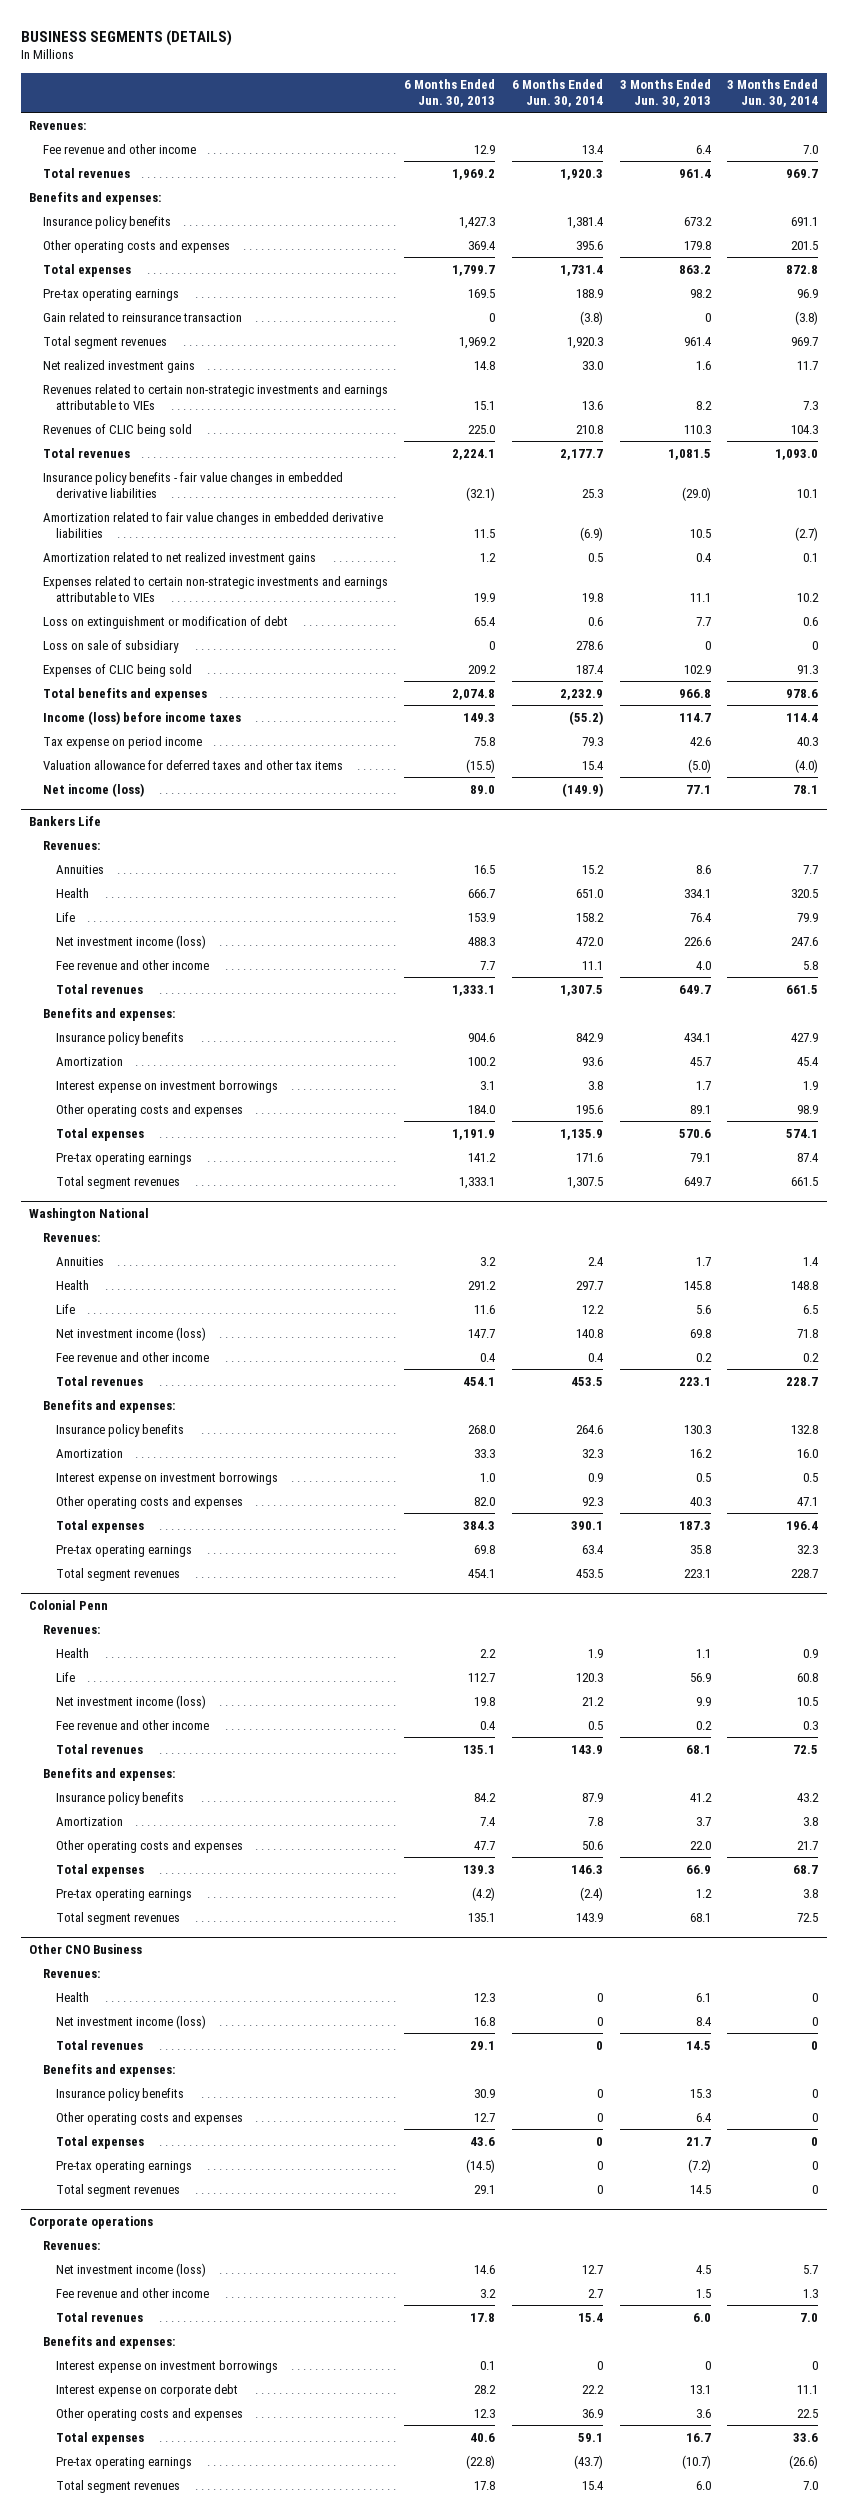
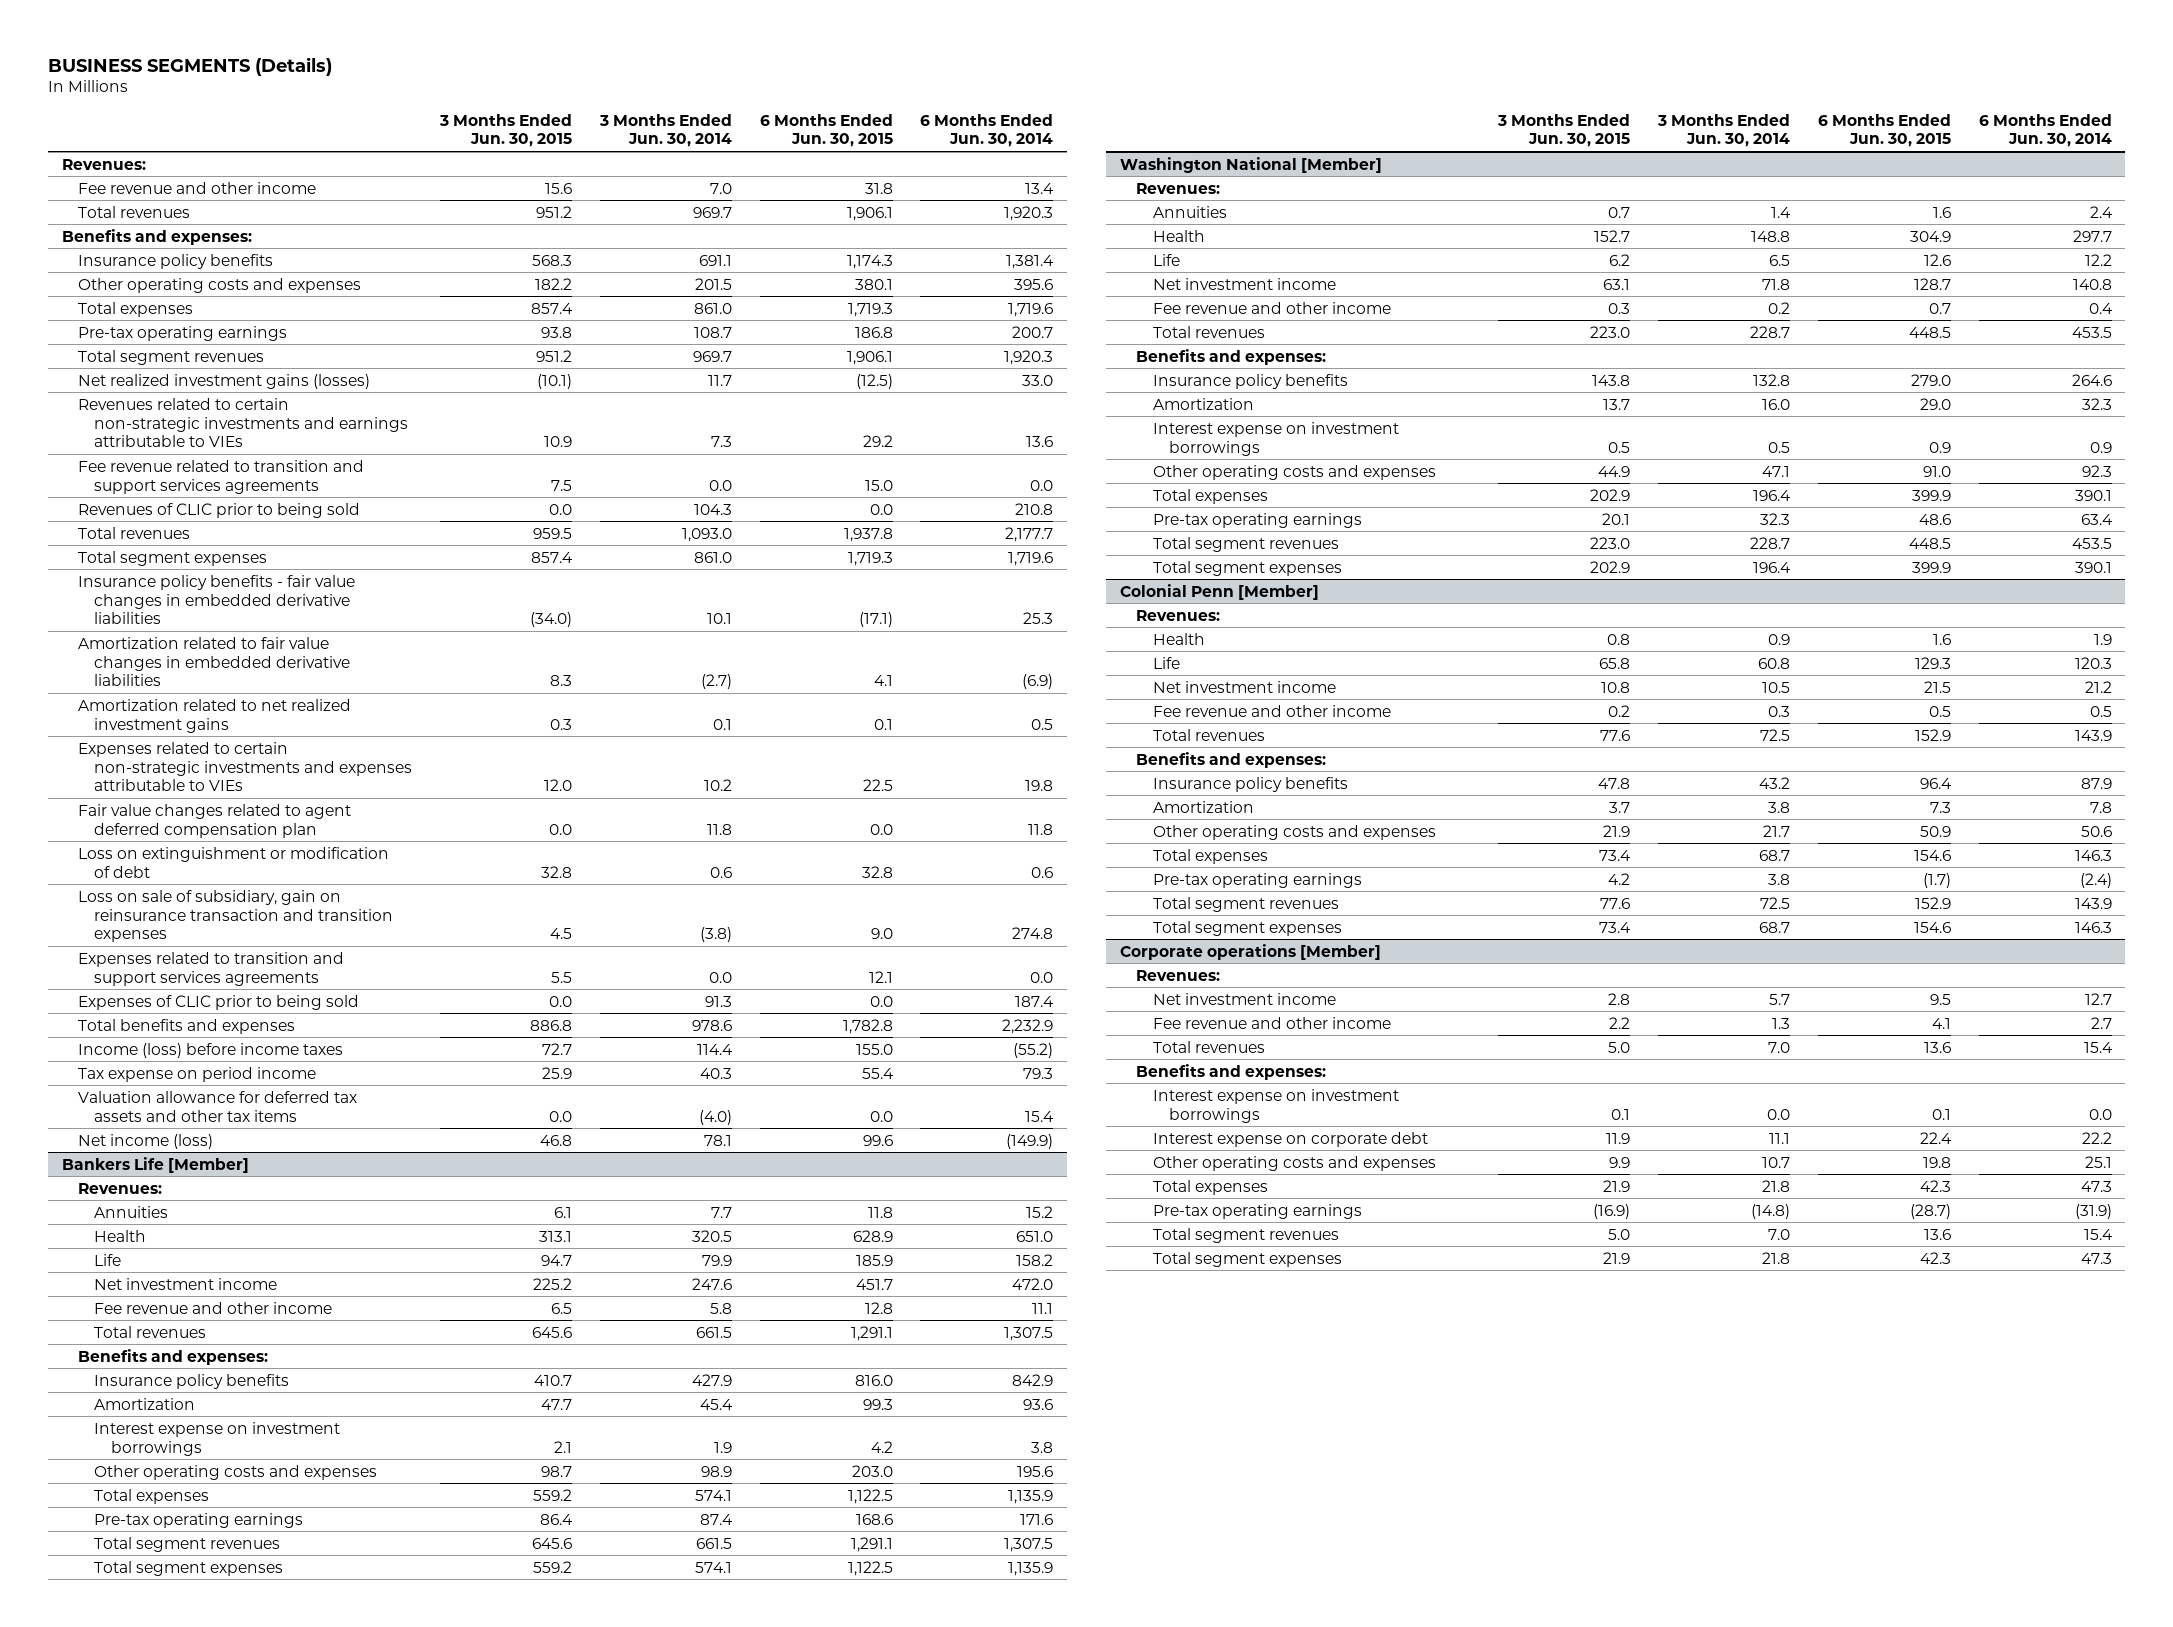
- BUSINESS SEGMENTS (DETAILS)
+ BUSINESS SEGMENTS (Details)
- | 6 Months Ended Jun. 30, 2013 | 6 Months Ended Jun. 30, 2014 | 3 Months Ended Jun. 30, 2013 | 3 Months Ended Jun. 30, 2014
+ | 3 Months Ended Jun. 30, 2015 | 3 Months Ended Jun. 30, 2014 | 6 Months Ended Jun. 30, 2015 | 6 Months Ended Jun. 30, 2014
- Total expenses | 1,799.7 | 1,731.4 | 863.2 | 872.8
- Pre-tax operating earnings | 169.5 | 188.9 | 98.2 | 96.9
- Gain related to reinsurance transaction | 0 | (3.8) | 0 | (3.8)
+ Total expenses | 857.4 | 861.0 | 1,719.3 | 1,719.6
+ Pre-tax operating earnings | 93.8 | 108.7 | 186.8 | 200.7
- Net realized investment gains | 14.8 | 33.0 | 1.6 | 11.7
+ Net realized investment gains (losses) | (10.1) | 11.7 | (12.5) | 33.0
- Revenues of CLIC being sold | 225.0 | 210.8 | 110.3 | 104.3
+ Fee revenue related to transition and support services agreements | 7.5 | 0.0 | 15.0 | 0.0
+ Revenues of CLIC prior to being sold | 0.0 | 104.3 | 0.0 | 210.8
+ Total segment expenses | 857.4 | 861.0 | 1,719.3 | 1,719.6
- Expenses related to certain non-strategic investments and earnings attributable to VIEs | 19.9 | 19.8 | 11.1 | 10.2
+ Expenses related to certain non-strategic investments and expenses attributable to VIEs | 12.0 | 10.2 | 22.5 | 19.8
+ Fair value changes related to agent deferred compensation plan | 0.0 | 11.8 | 0.0 | 11.8
- Loss on sale of subsidiary | 0 | 278.6 | 0 | 0
- Expenses of CLIC being sold | 209.2 | 187.4 | 102.9 | 91.3
+ Loss on sale of subsidiary, gain on reinsurance transaction and transition expenses | 4.5 | (3.8) | 9.0 | 274.8
+ Expenses related to transition and support services agreements | 5.5 | 0.0 | 12.1 | 0.0
+ Expenses of CLIC prior to being sold | 0.0 | 91.3 | 0.0 | 187.4
- Valuation allowance for deferred taxes and other tax items | (15.5) | 15.4 | (5.0) | (4.0)
+ Valuation allowance for deferred tax assets and other tax items | 0.0 | (4.0) | 0.0 | 15.4
- Bankers Life
+ Bankers Life [Member]
- Net investment income (loss) | 488.3 | 472.0 | 226.6 | 247.6
+ Net investment income | 225.2 | 247.6 | 451.7 | 472.0
- Washington National
+ Total segment expenses | 559.2 | 574.1 | 1,122.5 | 1,135.9
+ Washington National [Member]
- Net investment income (loss) | 147.7 | 140.8 | 69.8 | 71.8
+ Net investment income | 63.1 | 71.8 | 128.7 | 140.8
- Colonial Penn
+ Total segment expenses | 202.9 | 196.4 | 399.9 | 390.1
+ Colonial Penn [Member]
- Net investment income (loss) | 19.8 | 21.2 | 9.9 | 10.5
+ Net investment income | 10.8 | 10.5 | 21.5 | 21.2
- Other CNO Business
- Revenues:
- Health | 12.3 | 0 | 6.1 | 0
- Net investment income (loss) | 16.8 | 0 | 8.4 | 0
- Total revenues | 29.1 | 0 | 14.5 | 0
- Benefits and expenses:
- Insurance policy benefits | 30.9 | 0 | 15.3 | 0
- Other operating costs and expenses | 12.7 | 0 | 6.4 | 0
- Total expenses | 43.6 | 0 | 21.7 | 0
- Pre-tax operating earnings | (14.5) | 0 | (7.2) | 0
- Total segment revenues | 29.1 | 0 | 14.5 | 0
- Corporate operations
+ Total segment expenses | 73.4 | 68.7 | 154.6 | 146.3
+ Corporate operations [Member]
- Net investment income (loss) | 14.6 | 12.7 | 4.5 | 5.7
+ Net investment income | 2.8 | 5.7 | 9.5 | 12.7
- Interest expense on investment borrowings | 0.1 | 0 | 0 | 0
+ Interest expense on investment borrowings | 0.1 | 0.0 | 0.1 | 0.0
- Other operating costs and expenses | 12.3 | 36.9 | 3.6 | 22.5
- Total expenses | 40.6 | 59.1 | 16.7 | 33.6
- Pre-tax operating earnings | (22.8) | (43.7) | (10.7) | (26.6)
+ Other operating costs and expenses | 9.9 | 10.7 | 19.8 | 25.1
+ Total expenses | 21.9 | 21.8 | 42.3 | 47.3
+ Pre-tax operating earnings | (16.9) | (14.8) | (28.7) | (31.9)
+ Total segment expenses | 21.9 | 21.8 | 42.3 | 47.3

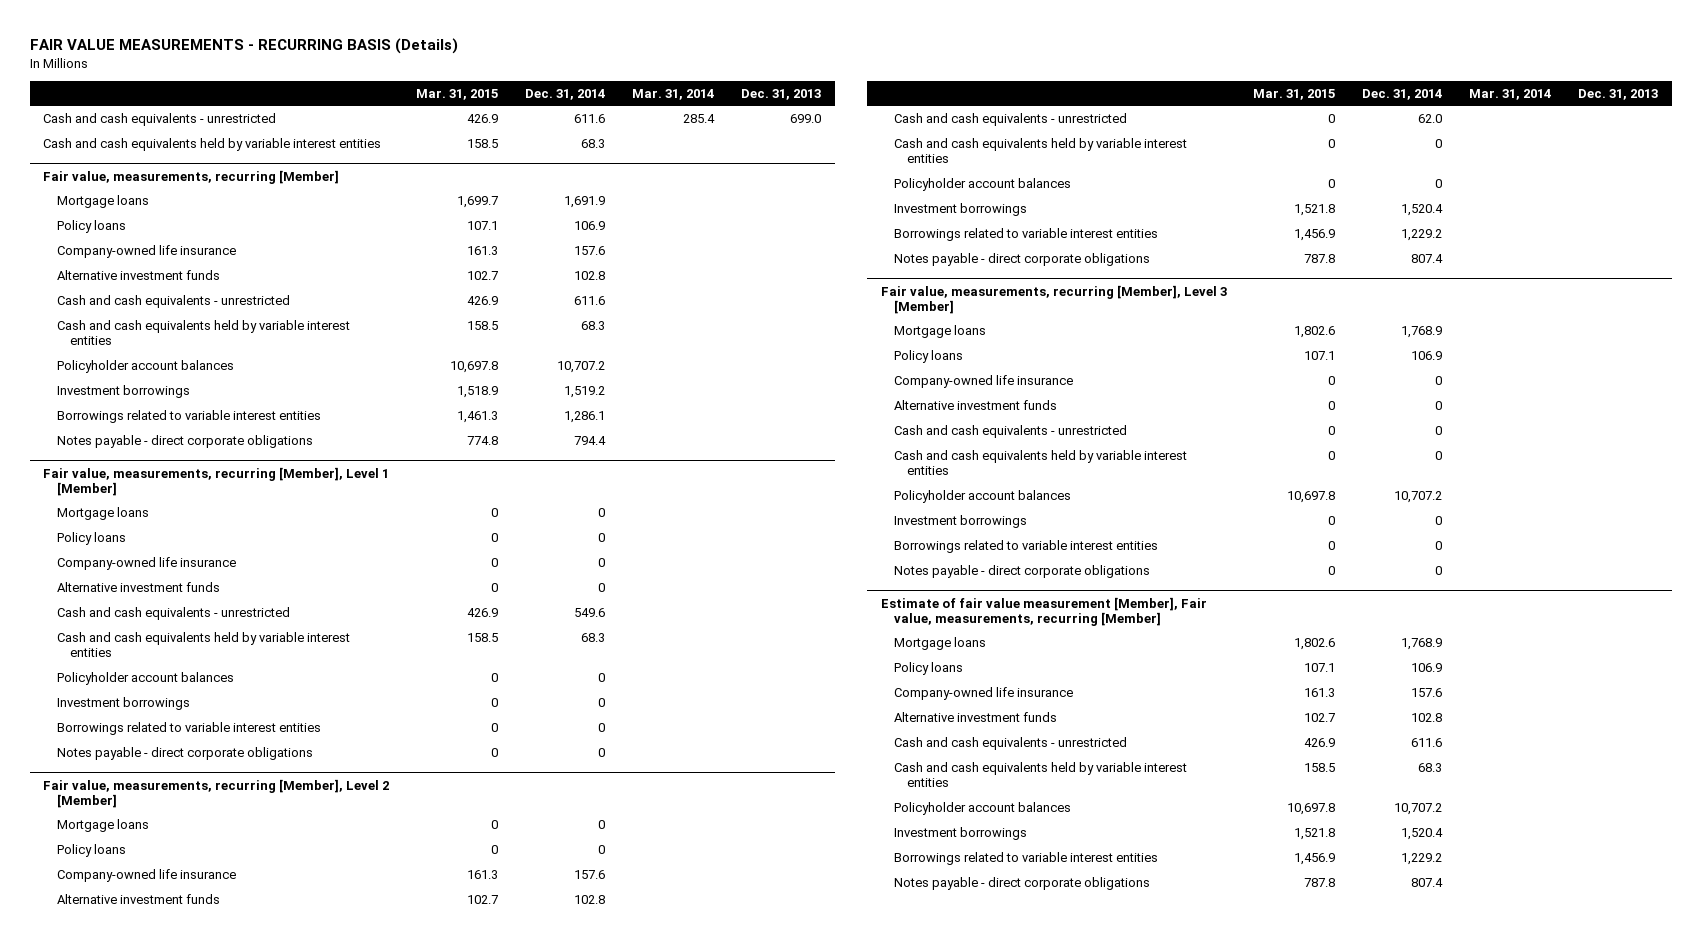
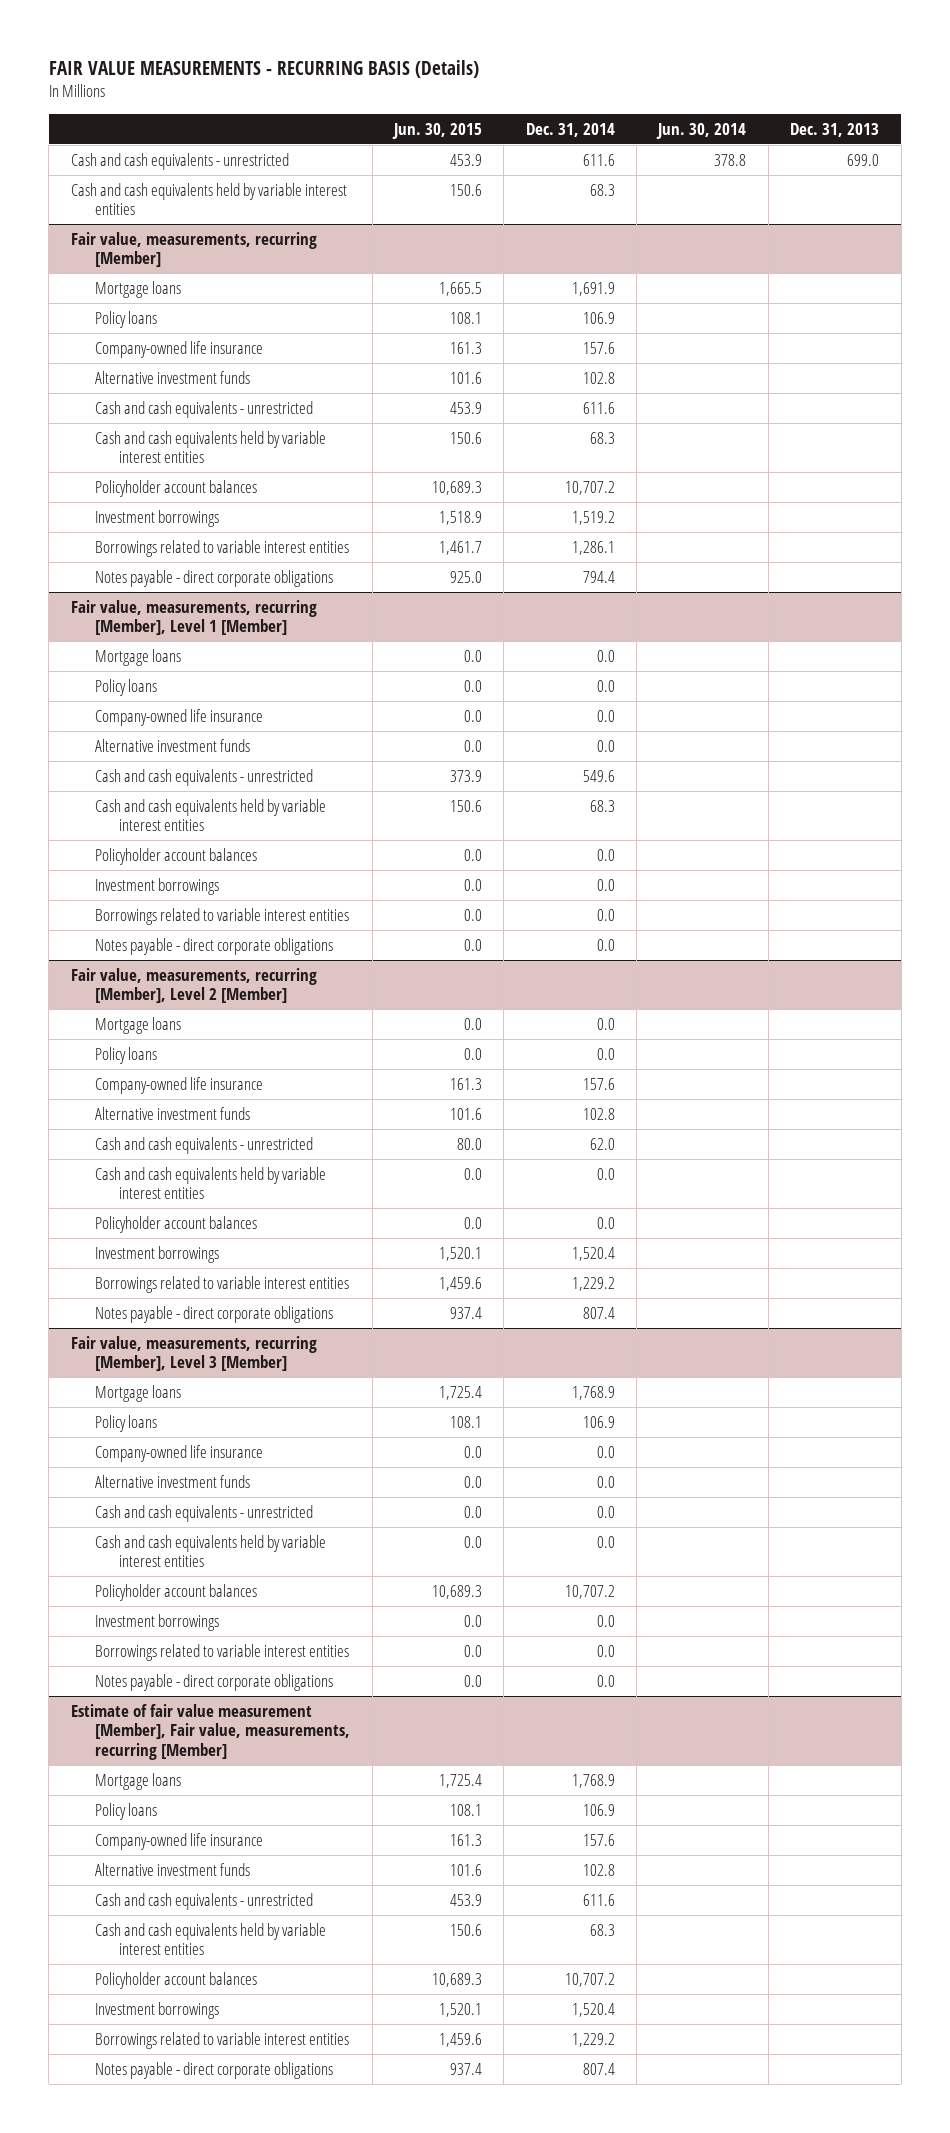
- | Mar. 31, 2015 | Dec. 31, 2014 | Mar. 31, 2014 | Dec. 31, 2013
+ | Jun. 30, 2015 | Dec. 31, 2014 | Jun. 30, 2014 | Dec. 31, 2013
@ Fair value, measurements, recurring [Member], Level 1 [Member]
- Mortgage loans | 0 | 0 | |
- Policy loans | 0 | 0 | |
- Company-owned life insurance | 0 | 0 | |
- Alternative investment funds | 0 | 0 | |
+ Mortgage loans | 0.0 | 0.0 | |
+ Policy loans | 0.0 | 0.0 | |
+ Company-owned life insurance | 0.0 | 0.0 | |
+ Alternative investment funds | 0.0 | 0.0 | |
- Policyholder account balances | 0 | 0 | |
- Investment borrowings | 0 | 0 | |
- Borrowings related to variable interest entities | 0 | 0 | |
- Notes payable - direct corporate obligations | 0 | 0 | |
+ Policyholder account balances | 0.0 | 0.0 | |
+ Investment borrowings | 0.0 | 0.0 | |
+ Borrowings related to variable interest entities | 0.0 | 0.0 | |
+ Notes payable - direct corporate obligations | 0.0 | 0.0 | |
@ Fair value, measurements, recurring [Member], Level 2 [Member]
- Mortgage loans | 0 | 0 | |
- Policy loans | 0 | 0 | |
+ Mortgage loans | 0.0 | 0.0 | |
+ Policy loans | 0.0 | 0.0 | |
- Cash and cash equivalents held by variable interest entities | 0 | 0 | |
- Policyholder account balances | 0 | 0 | |
+ Cash and cash equivalents held by variable interest entities | 0.0 | 0.0 | |
+ Policyholder account balances | 0.0 | 0.0 | |
@ Fair value, measurements, recurring [Member], Level 3 [Member]
- Company-owned life insurance | 0 | 0 | |
- Alternative investment funds | 0 | 0 | |
- Cash and cash equivalents - unrestricted | 0 | 0 | |
- Cash and cash equivalents held by variable interest entities | 0 | 0 | |
+ Company-owned life insurance | 0.0 | 0.0 | |
+ Alternative investment funds | 0.0 | 0.0 | |
+ Cash and cash equivalents - unrestricted | 0.0 | 0.0 | |
+ Cash and cash equivalents held by variable interest entities | 0.0 | 0.0 | |
- Investment borrowings | 0 | 0 | |
- Borrowings related to variable interest entities | 0 | 0 | |
- Notes payable - direct corporate obligations | 0 | 0 | |
+ Investment borrowings | 0.0 | 0.0 | |
+ Borrowings related to variable interest entities | 0.0 | 0.0 | |
+ Notes payable - direct corporate obligations | 0.0 | 0.0 | |

